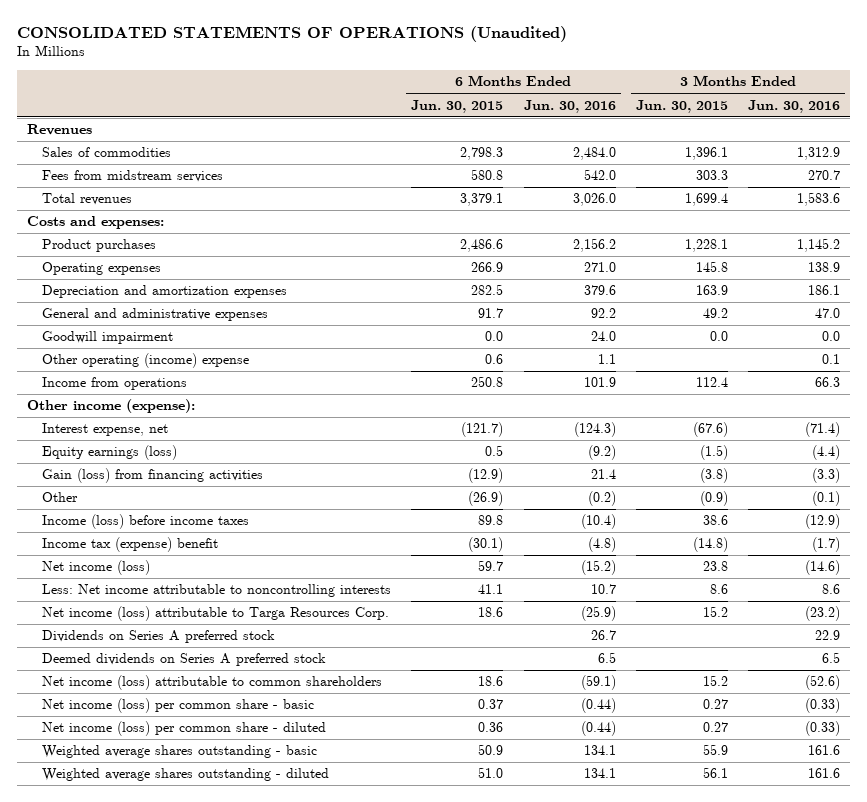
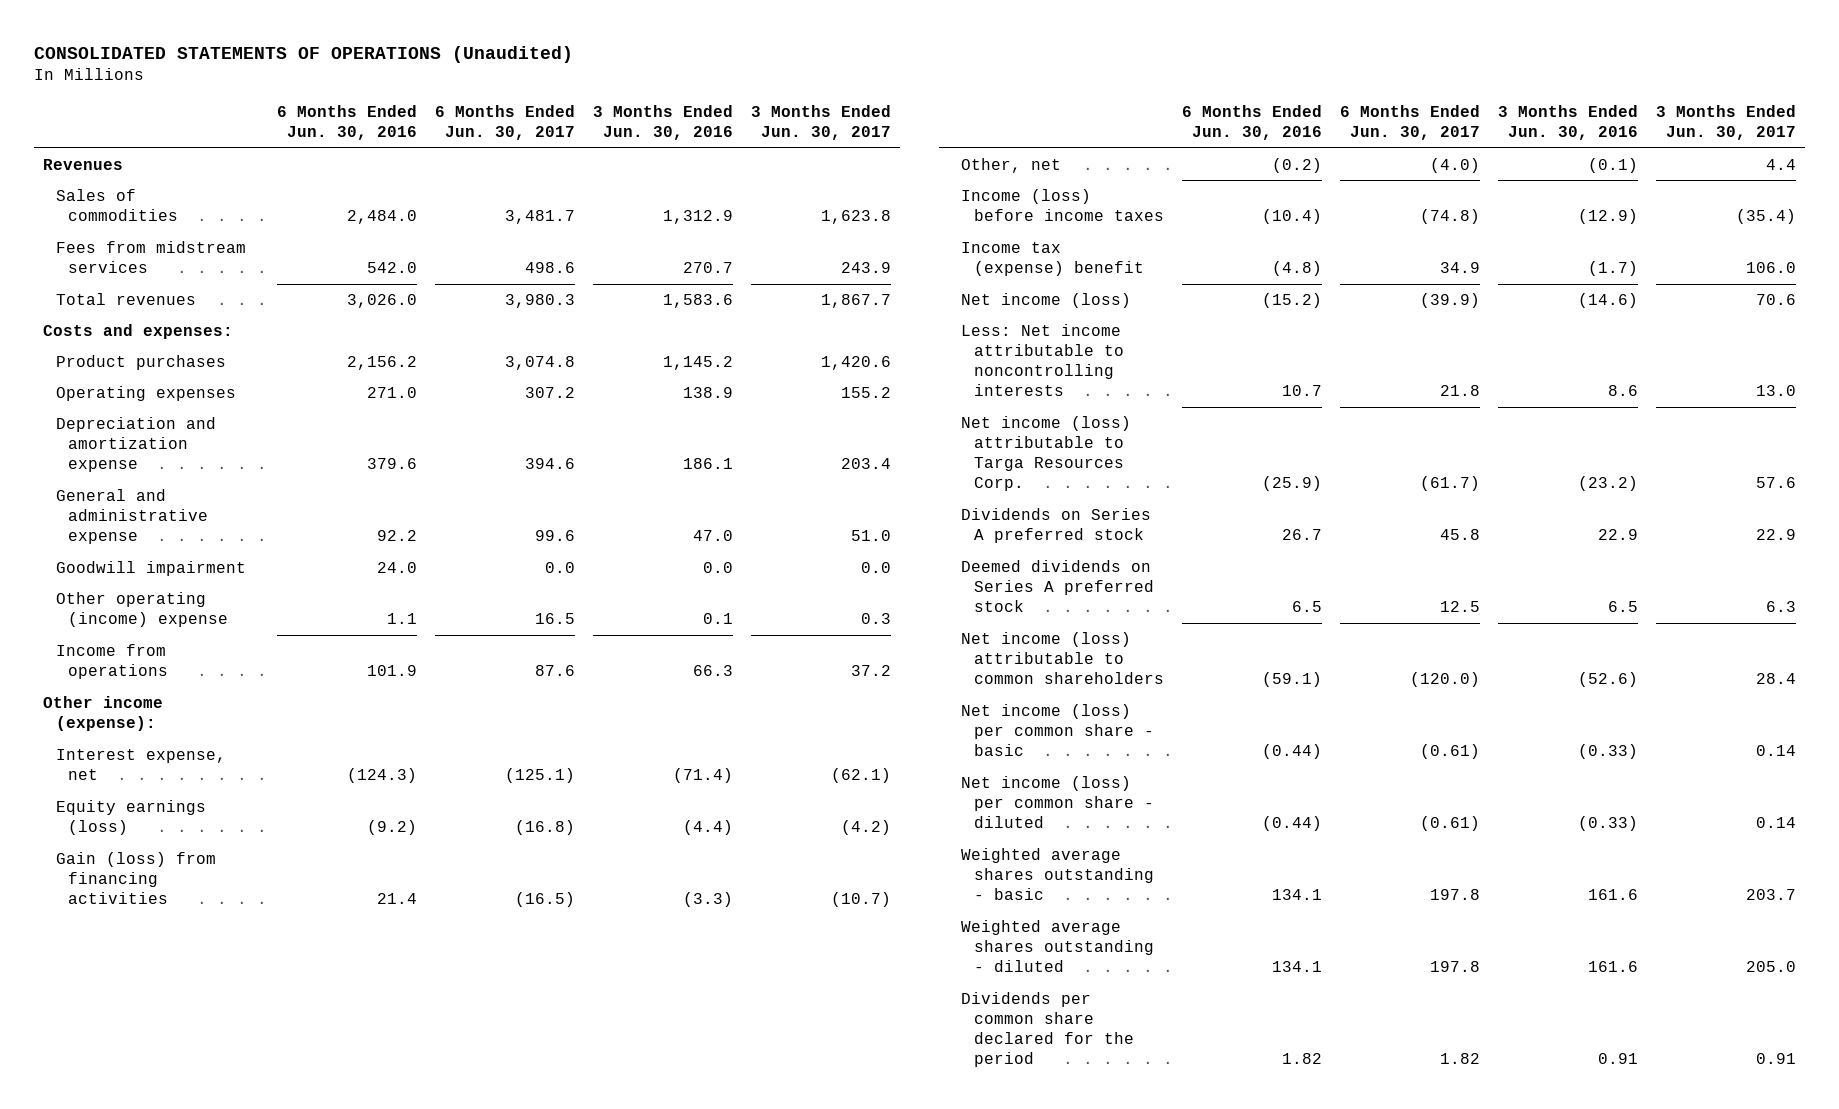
- | 6 Months Ended Jun. 30, 2015 | 6 Months Ended Jun. 30, 2016 | 3 Months Ended Jun. 30, 2015 | 3 Months Ended Jun. 30, 2016
+ | 6 Months Ended Jun. 30, 2016 | 6 Months Ended Jun. 30, 2017 | 3 Months Ended Jun. 30, 2016 | 3 Months Ended Jun. 30, 2017
- Depreciation and amortization expenses | 282.5 | 379.6 | 163.9 | 186.1
- General and administrative expenses | 91.7 | 92.2 | 49.2 | 47.0
+ Depreciation and amortization expense | 379.6 | 394.6 | 186.1 | 203.4
+ General and administrative expense | 92.2 | 99.6 | 47.0 | 51.0
- Other | (26.9) | (0.2) | (0.9) | (0.1)
+ Other, net | (0.2) | (4.0) | (0.1) | 4.4
+ Dividends per common share declared for the period | 1.82 | 1.82 | 0.91 | 0.91

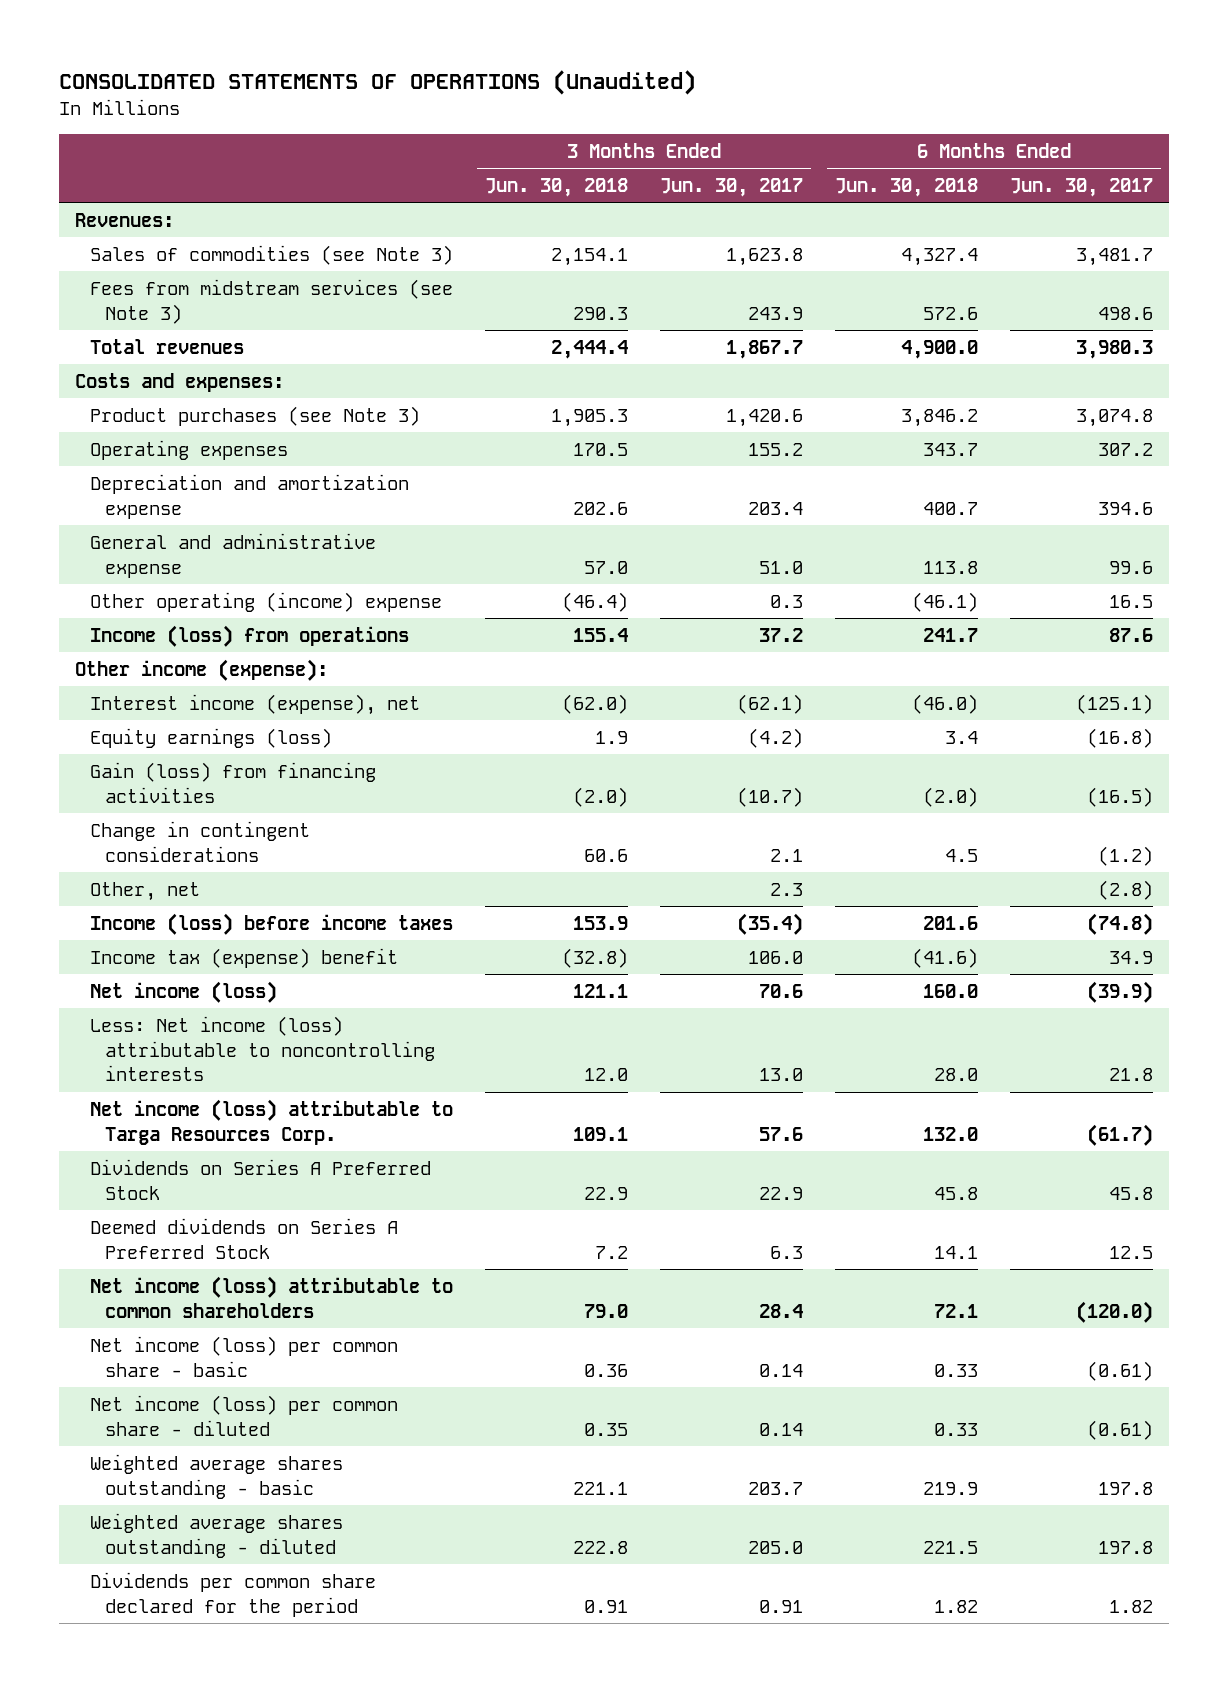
- | 6 Months Ended Jun. 30, 2016 | 6 Months Ended Jun. 30, 2017 | 3 Months Ended Jun. 30, 2016 | 3 Months Ended Jun. 30, 2017
+ | 3 Months Ended Jun. 30, 2018 | 3 Months Ended Jun. 30, 2017 | 6 Months Ended Jun. 30, 2018 | 6 Months Ended Jun. 30, 2017
- Revenues
- Sales of commodities | 2,484.0 | 3,481.7 | 1,312.9 | 1,623.8
- Fees from midstream services | 542.0 | 498.6 | 270.7 | 243.9
+ Revenues:
+ Sales of commodities (see Note 3) | 2,154.1 | 1,623.8 | 4,327.4 | 3,481.7
+ Fees from midstream services (see Note 3) | 290.3 | 243.9 | 572.6 | 498.6
- Product purchases | 2,156.2 | 3,074.8 | 1,145.2 | 1,420.6
+ Product purchases (see Note 3) | 1,905.3 | 1,420.6 | 3,846.2 | 3,074.8
- Goodwill impairment | 24.0 | 0.0 | 0.0 | 0.0
- Income from operations | 101.9 | 87.6 | 66.3 | 37.2
+ Income (loss) from operations | 155.4 | 37.2 | 241.7 | 87.6
- Interest expense, net | (124.3) | (125.1) | (71.4) | (62.1)
+ Interest income (expense), net | (62.0) | (62.1) | (46.0) | (125.1)
- Other, net | (0.2) | (4.0) | (0.1) | 4.4
+ Change in contingent considerations | 60.6 | 2.1 | 4.5 | (1.2)
+ Other, net | | 2.3 | | (2.8)
- Less: Net income attributable to noncontrolling interests | 10.7 | 21.8 | 8.6 | 13.0
+ Less: Net income (loss) attributable to noncontrolling interests | 12.0 | 13.0 | 28.0 | 21.8
- Dividends on Series A preferred stock | 26.7 | 45.8 | 22.9 | 22.9
- Deemed dividends on Series A preferred stock | 6.5 | 12.5 | 6.5 | 6.3
+ Dividends on Series A Preferred Stock | 22.9 | 22.9 | 45.8 | 45.8
+ Deemed dividends on Series A Preferred Stock | 7.2 | 6.3 | 14.1 | 12.5

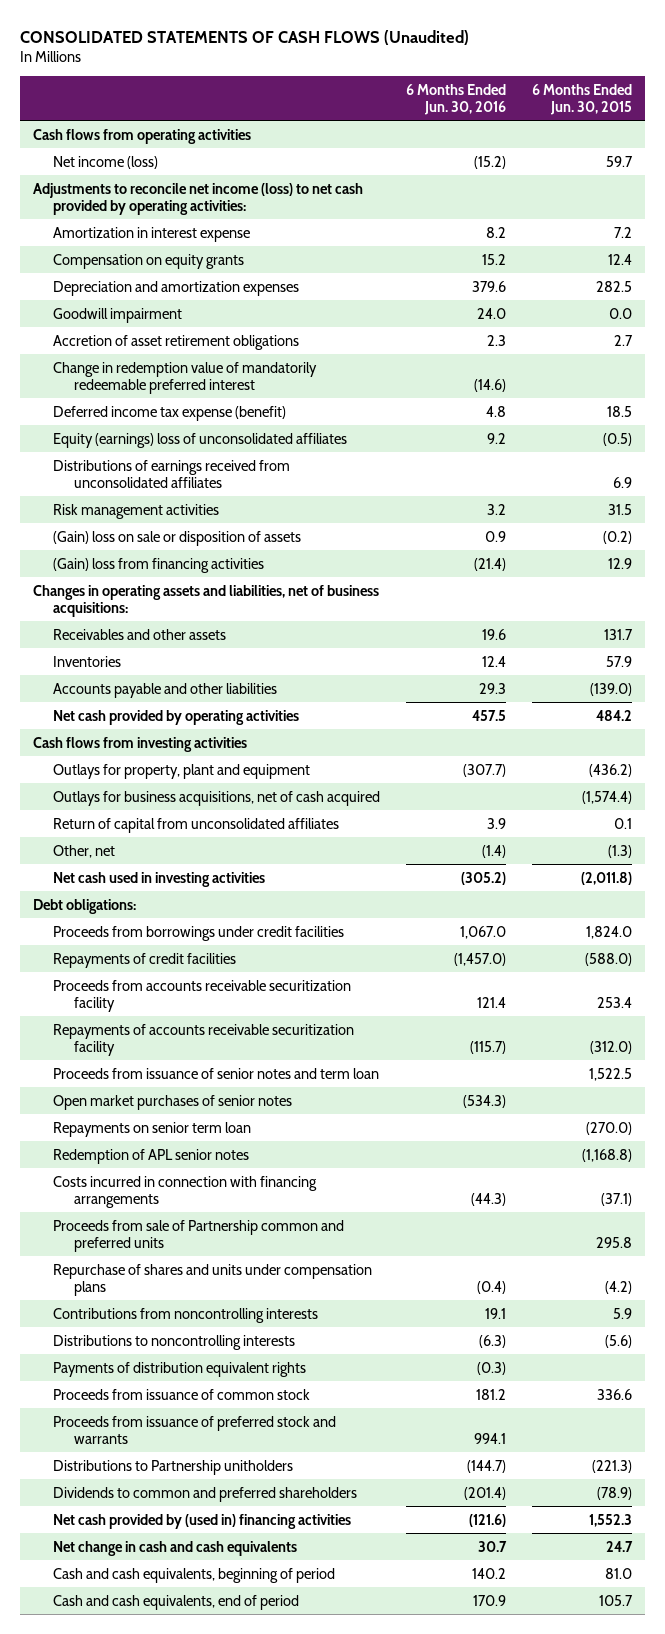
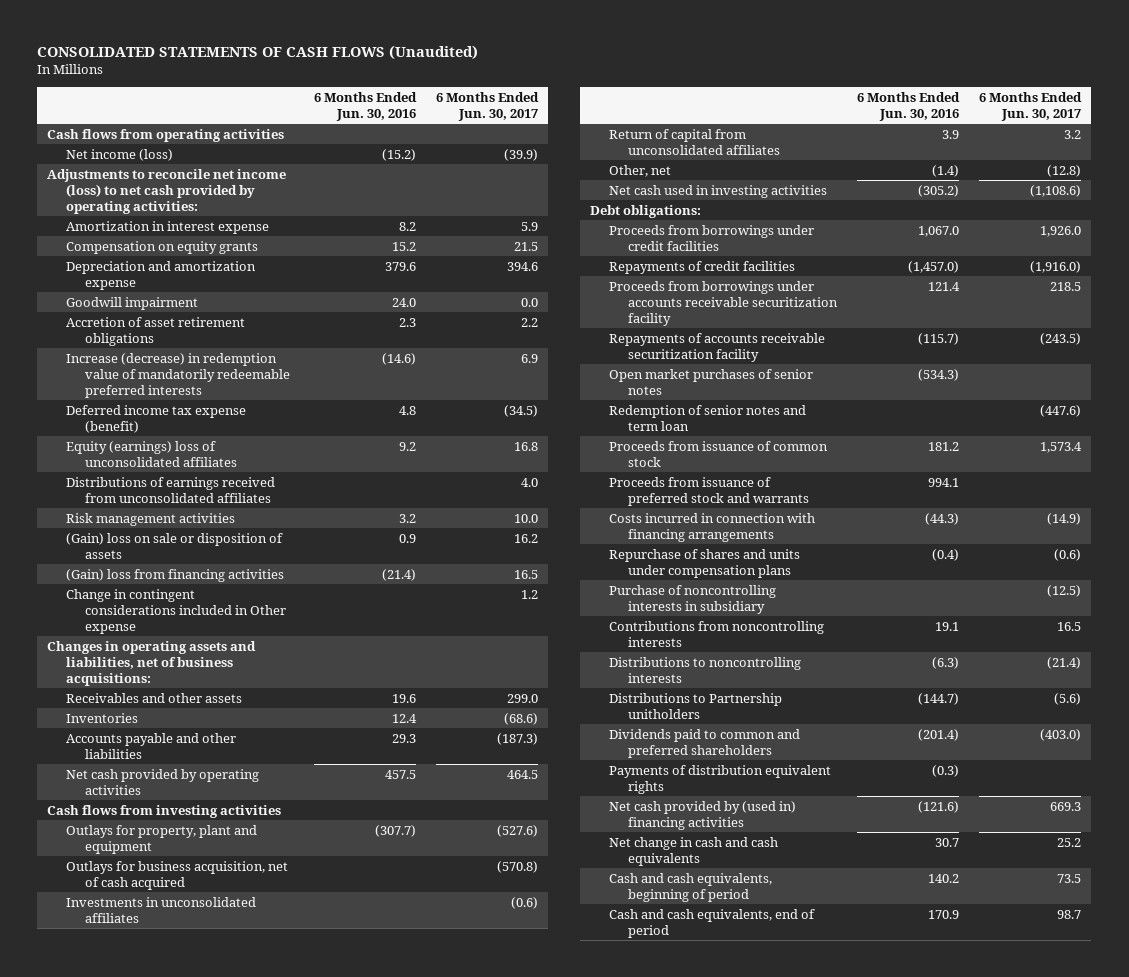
- | 6 Months Ended Jun. 30, 2016 | 6 Months Ended Jun. 30, 2015
+ | 6 Months Ended Jun. 30, 2016 | 6 Months Ended Jun. 30, 2017
- Depreciation and amortization expenses | 379.6 | 282.5
+ Depreciation and amortization expense | 379.6 | 394.6
- Change in redemption value of mandatorily redeemable preferred interest | (14.6) |
+ Increase (decrease) in redemption value of mandatorily redeemable preferred interests | (14.6) | 6.9
+ Change in contingent considerations included in Other expense | | 1.2
- Outlays for business acquisitions, net of cash acquired | | (1,574.4)
+ Outlays for business acquisition, net of cash acquired | | (570.8)
+ Investments in unconsolidated affiliates | | (0.6)
- Proceeds from accounts receivable securitization facility | 121.4 | 253.4
+ Proceeds from borrowings under accounts receivable securitization facility | 121.4 | 218.5
- Proceeds from issuance of senior notes and term loan | | 1,522.5
- Repayments on senior term loan | | (270.0)
- Redemption of APL senior notes | | (1,168.8)
+ Redemption of senior notes and term loan | | (447.6)
moved up: Proceeds from issuance of common stock | 181.2 | 1,573.4
moved up: Proceeds from issuance of preferred stock and warrants | 994.1 |
- Proceeds from sale of Partnership common and preferred units | | 295.8
+ Purchase of noncontrolling interests in subsidiary | | (12.5)
- Dividends to common and preferred shareholders | (201.4) | (78.9)
+ Dividends paid to common and preferred shareholders | (201.4) | (403.0)
moved down: Payments of distribution equivalent rights | (0.3) |

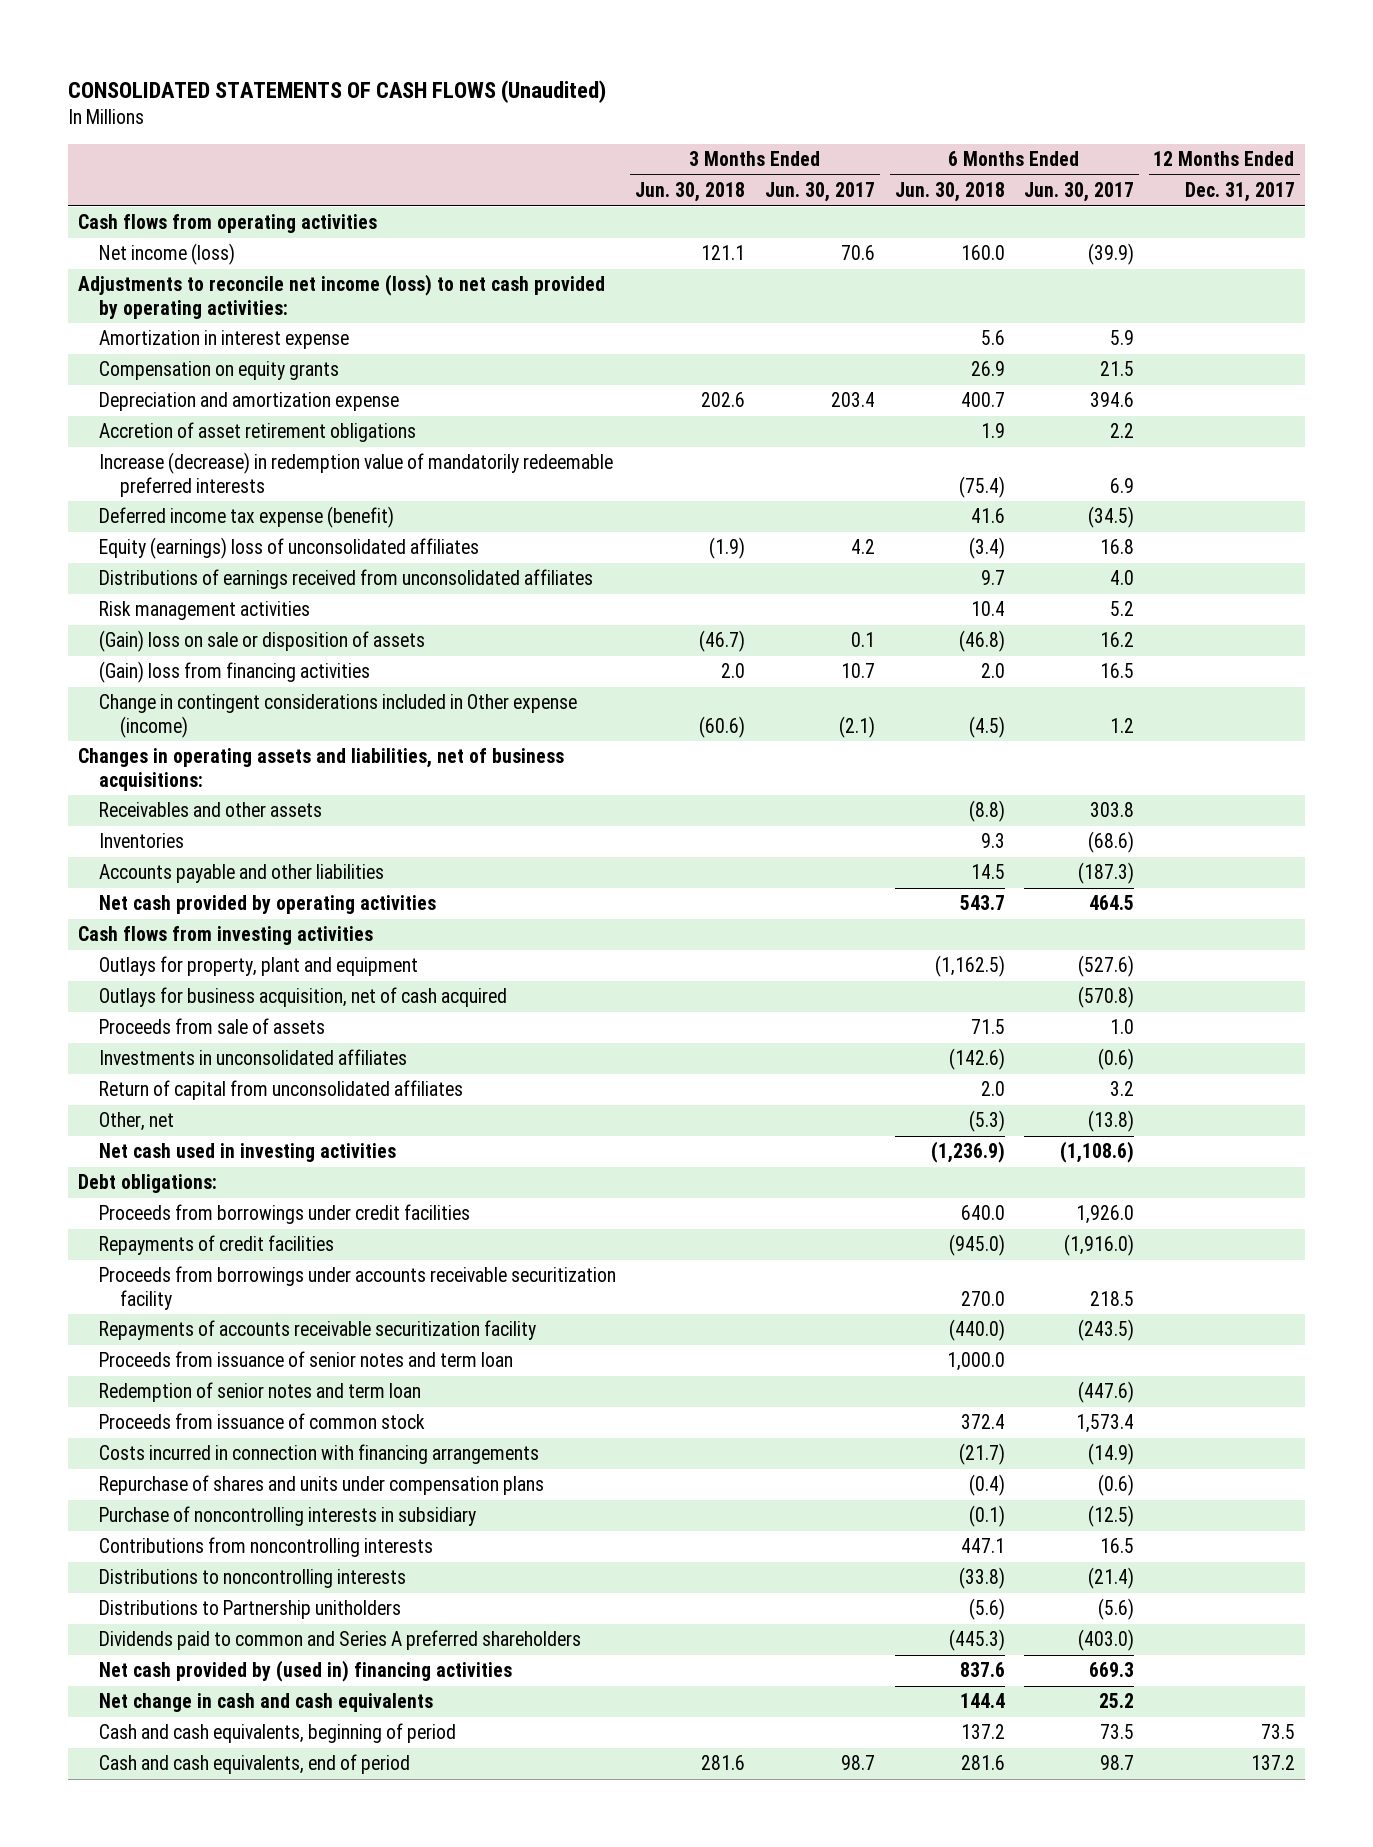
- | 6 Months Ended Jun. 30, 2016 | 6 Months Ended Jun. 30, 2017
+ | 3 Months Ended Jun. 30, 2018 | 3 Months Ended Jun. 30, 2017 | 6 Months Ended Jun. 30, 2018 | 6 Months Ended Jun. 30, 2017 | 12 Months Ended Dec. 31, 2017
- Goodwill impairment | 24.0 | 0.0
- Risk management activities | 3.2 | 10.0
+ Risk management activities | | | 10.4 | 5.2 |
- Change in contingent considerations included in Other expense | | 1.2
+ Change in contingent considerations included in Other expense (income) | (60.6) | (2.1) | (4.5) | 1.2 |
- Receivables and other assets | 19.6 | 299.0
+ Receivables and other assets | | | (8.8) | 303.8 |
+ Proceeds from sale of assets | | | 71.5 | 1.0 |
- Other, net | (1.4) | (12.8)
+ Other, net | | | (5.3) | (13.8) |
- Open market purchases of senior notes | (534.3) |
+ Proceeds from issuance of senior notes and term loan | | | 1,000.0 | |
- Proceeds from issuance of preferred stock and warrants | 994.1 |
- Dividends paid to common and preferred shareholders | (201.4) | (403.0)
- Payments of distribution equivalent rights | (0.3) |
+ Dividends paid to common and Series A preferred shareholders | | | (445.3) | (403.0) |

